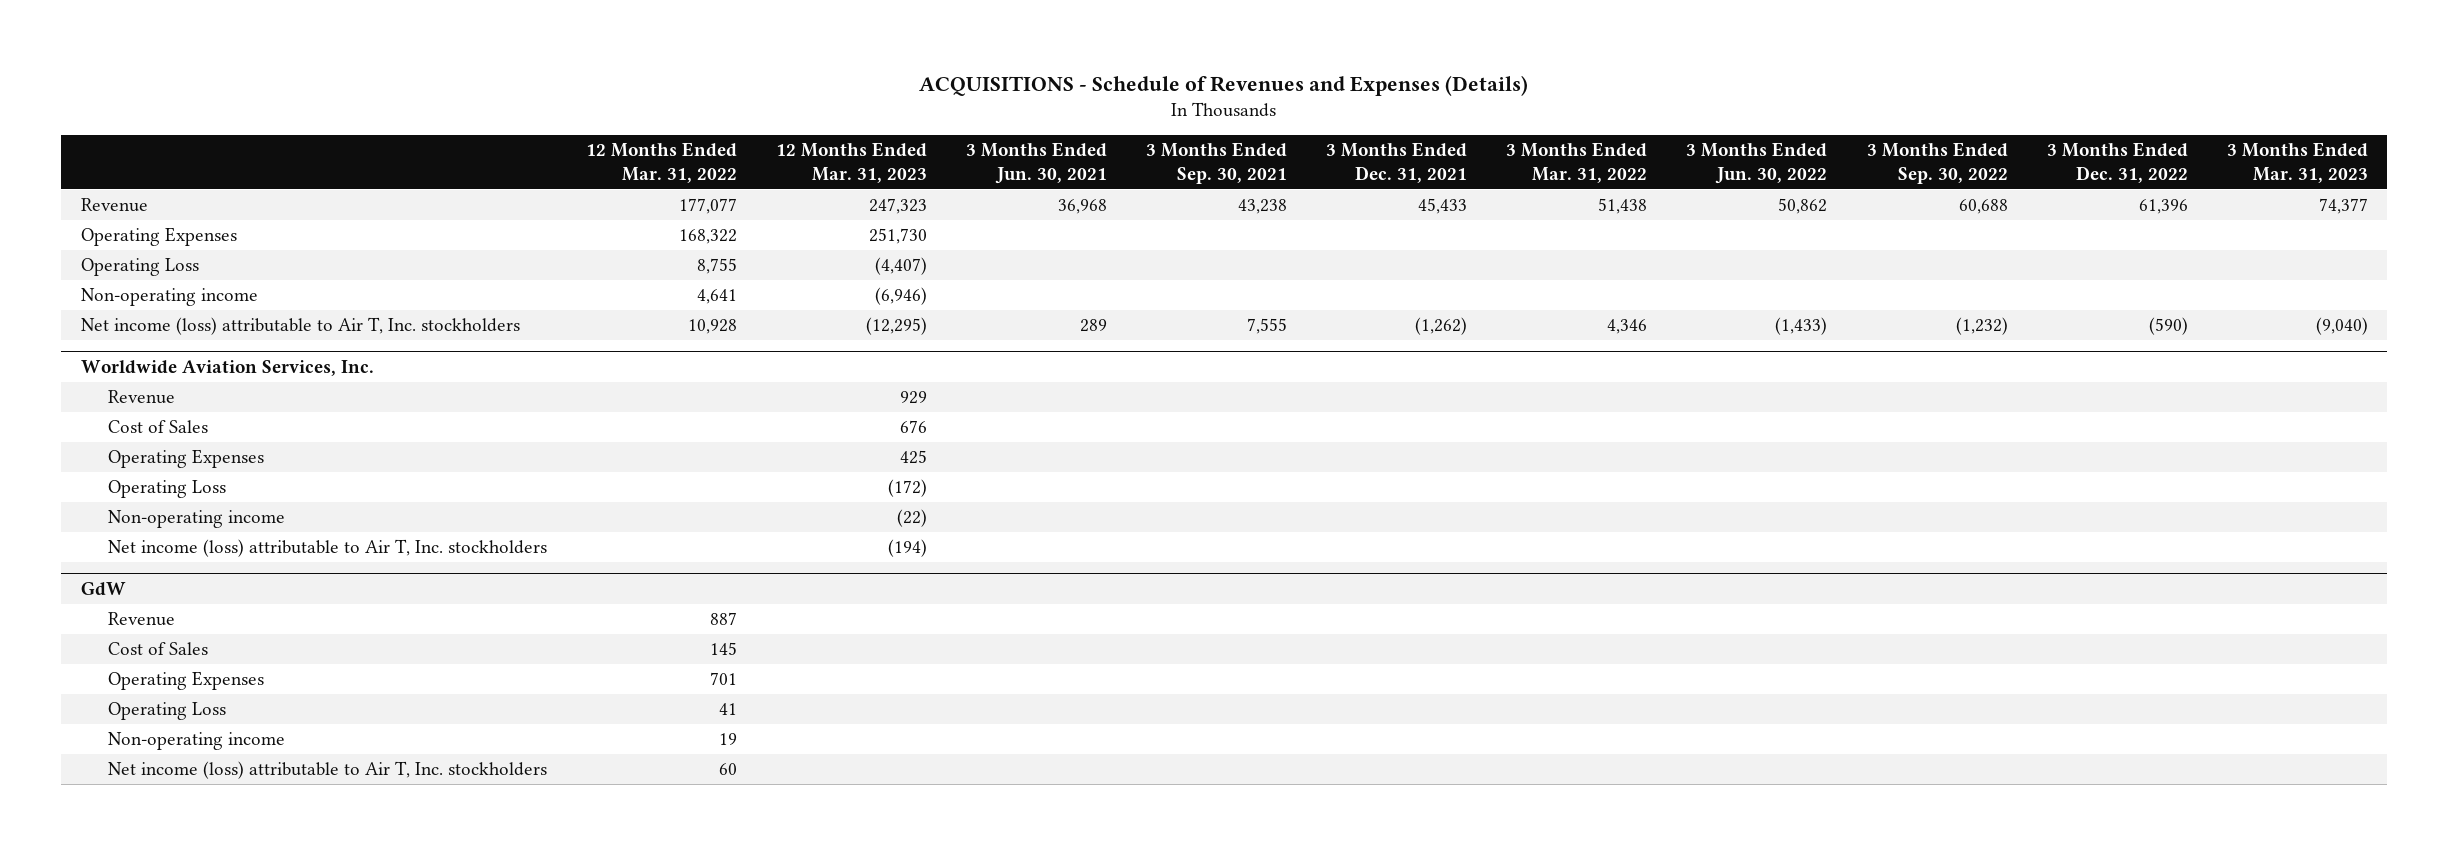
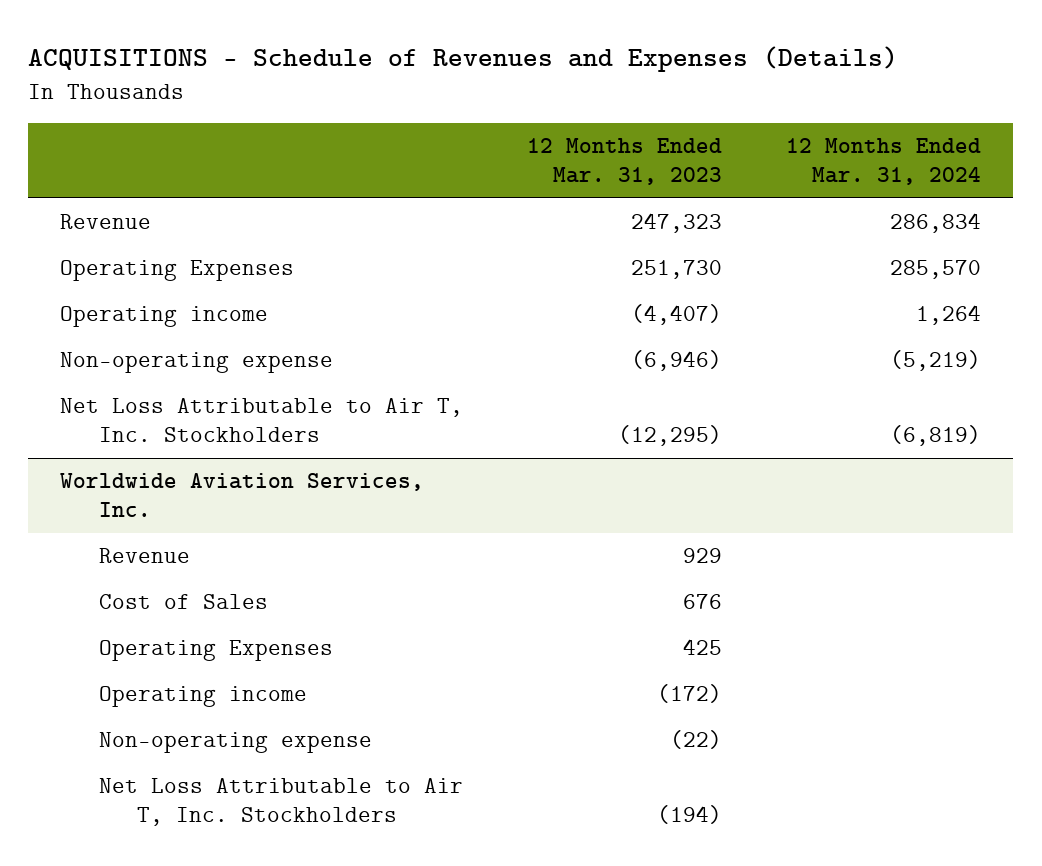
- | 12 Months Ended Mar. 31, 2022 | 12 Months Ended Mar. 31, 2023 | 3 Months Ended Jun. 30, 2021 | 3 Months Ended Sep. 30, 2021 | 3 Months Ended Dec. 31, 2021 | 3 Months Ended Mar. 31, 2022 | 3 Months Ended Jun. 30, 2022 | 3 Months Ended Sep. 30, 2022 | 3 Months Ended Dec. 31, 2022 | 3 Months Ended Mar. 31, 2023
+ | 12 Months Ended Mar. 31, 2023 | 12 Months Ended Mar. 31, 2024
- Operating Loss | 8,755 | (4,407) | | | | | | | |
- Non-operating income | 4,641 | (6,946) | | | | | | | |
- Net income (loss) attributable to Air T, Inc. stockholders | 10,928 | (12,295) | 289 | 7,555 | (1,262) | 4,346 | (1,433) | (1,232) | (590) | (9,040)
+ Operating income | (4,407) | 1,264
+ Non-operating expense | (6,946) | (5,219)
+ Net Loss Attributable to Air T, Inc. Stockholders | (12,295) | (6,819)
@ Worldwide Aviation Services, Inc.
- Operating Loss | | (172) | | | | | | | |
- Non-operating income | | (22) | | | | | | | |
- Net income (loss) attributable to Air T, Inc. stockholders | | (194) | | | | | | | |
- GdW
- Revenue | 887 | | | | | | | | |
- Cost of Sales | 145 | | | | | | | | |
- Operating Expenses | 701 | | | | | | | | |
- Operating Loss | 41 | | | | | | | | |
- Non-operating income | 19 | | | | | | | | |
- Net income (loss) attributable to Air T, Inc. stockholders | 60 | | | | | | | | |
@ Worldwide Aviation Services, Inc.
+ Operating income | (172) |
+ Non-operating expense | (22) |
+ Net Loss Attributable to Air T, Inc. Stockholders | (194) |

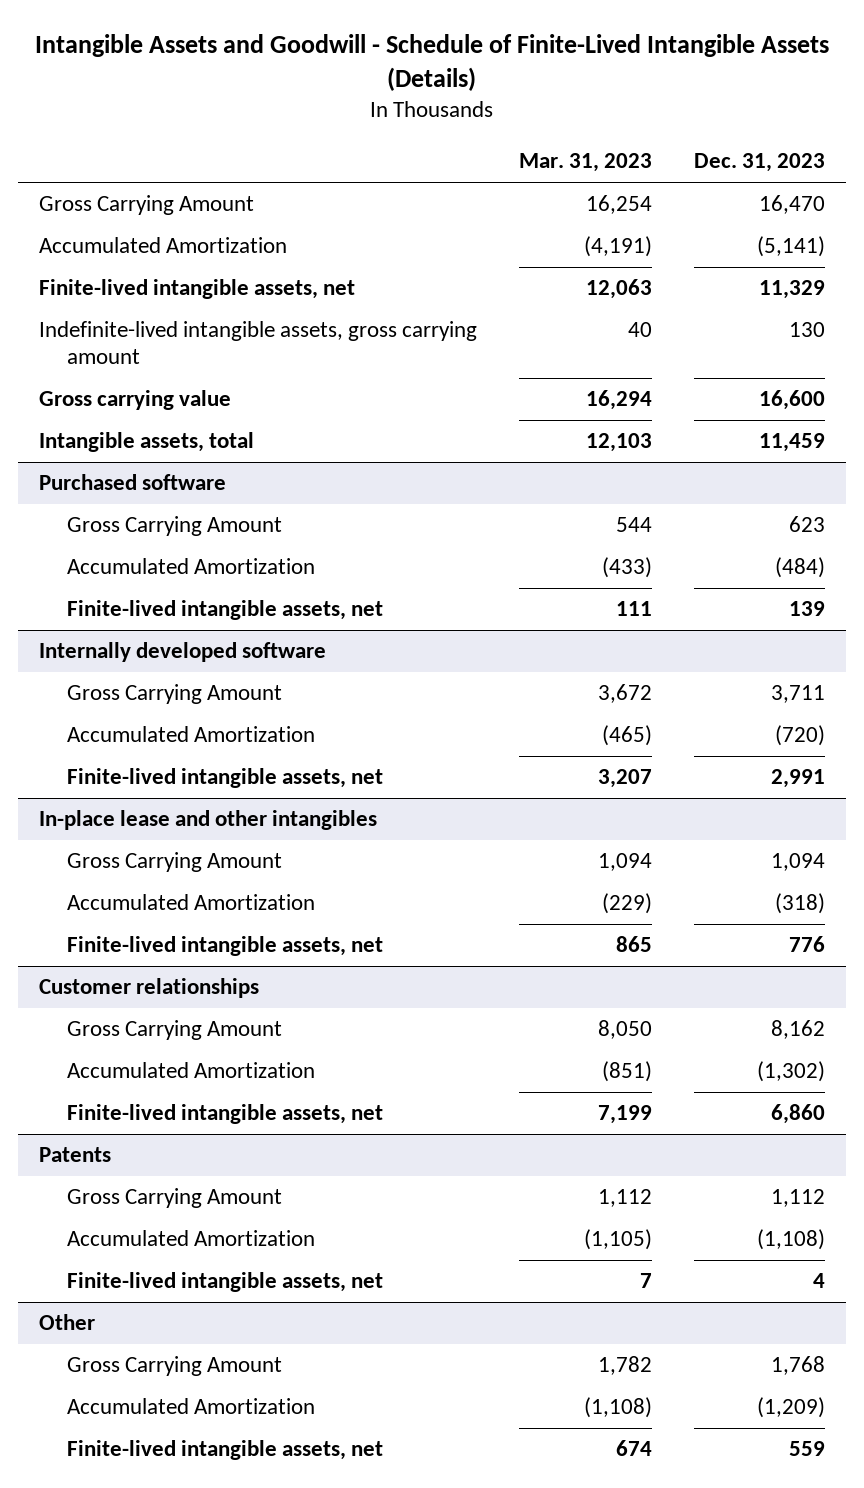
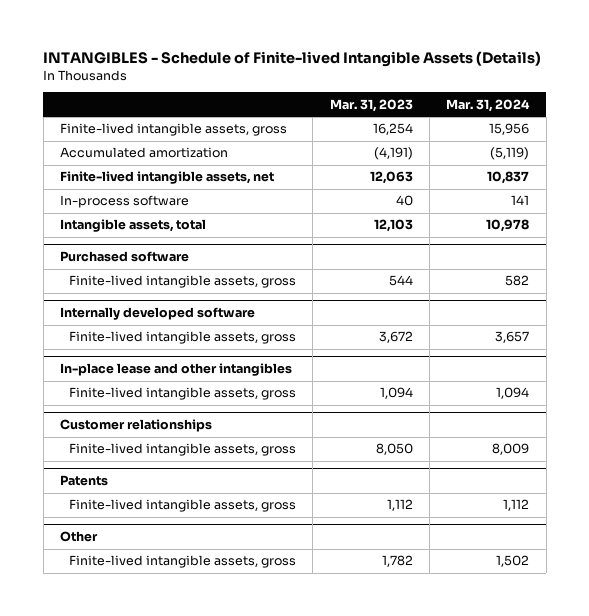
- Intangible Assets and Goodwill - Schedule of Finite-Lived Intangible Assets (Details)
+ INTANGIBLES - Schedule of Finite-lived Intangible Assets (Details)
- | Mar. 31, 2023 | Dec. 31, 2023
+ | Mar. 31, 2023 | Mar. 31, 2024
- Gross Carrying Amount | 16,254 | 16,470
- Accumulated Amortization | (4,191) | (5,141)
+ Finite-lived intangible assets, gross | 16,254 | 15,956
+ Accumulated amortization | (4,191) | (5,119)
- Indefinite-lived intangible assets, gross carrying amount | 40 | 130
- Gross carrying value | 16,294 | 16,600
+ In-process software | 40 | 141
@ Purchased software
- Gross Carrying Amount | 544 | 623
- Accumulated Amortization | (433) | (484)
- Finite-lived intangible assets, net | 111 | 139
+ Finite-lived intangible assets, gross | 544 | 582
@ Internally developed software
- Gross Carrying Amount | 3,672 | 3,711
- Accumulated Amortization | (465) | (720)
- Finite-lived intangible assets, net | 3,207 | 2,991
+ Finite-lived intangible assets, gross | 3,672 | 3,657
@ In-place lease and other intangibles
- Gross Carrying Amount | 1,094 | 1,094
- Accumulated Amortization | (229) | (318)
- Finite-lived intangible assets, net | 865 | 776
+ Finite-lived intangible assets, gross | 1,094 | 1,094
@ Customer relationships
- Gross Carrying Amount | 8,050 | 8,162
- Accumulated Amortization | (851) | (1,302)
- Finite-lived intangible assets, net | 7,199 | 6,860
+ Finite-lived intangible assets, gross | 8,050 | 8,009
@ Patents
- Gross Carrying Amount | 1,112 | 1,112
- Accumulated Amortization | (1,105) | (1,108)
- Finite-lived intangible assets, net | 7 | 4
+ Finite-lived intangible assets, gross | 1,112 | 1,112
@ Other
- Gross Carrying Amount | 1,782 | 1,768
- Accumulated Amortization | (1,108) | (1,209)
- Finite-lived intangible assets, net | 674 | 559
+ Finite-lived intangible assets, gross | 1,782 | 1,502

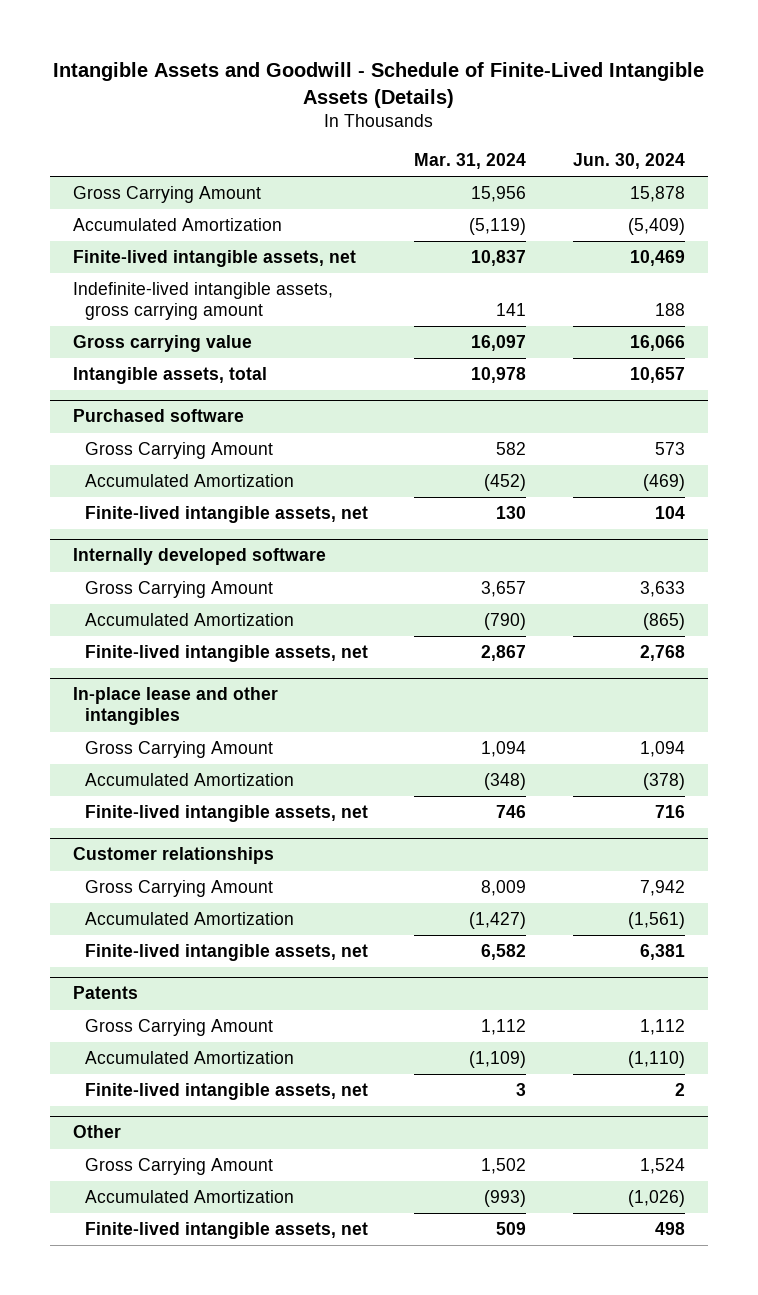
- INTANGIBLES - Schedule of Finite-lived Intangible Assets (Details)
+ Intangible Assets and Goodwill - Schedule of Finite-Lived Intangible Assets (Details)
- | Mar. 31, 2023 | Mar. 31, 2024
+ | Mar. 31, 2024 | Jun. 30, 2024
- Finite-lived intangible assets, gross | 16,254 | 15,956
- Accumulated amortization | (4,191) | (5,119)
+ Gross Carrying Amount | 15,956 | 15,878
+ Accumulated Amortization | (5,119) | (5,409)
- In-process software | 40 | 141
+ Indefinite-lived intangible assets, gross carrying amount | 141 | 188
+ Gross carrying value | 16,097 | 16,066
@ Purchased software
- Finite-lived intangible assets, gross | 544 | 582
+ Gross Carrying Amount | 582 | 573
+ Accumulated Amortization | (452) | (469)
+ Finite-lived intangible assets, net | 130 | 104
@ Internally developed software
- Finite-lived intangible assets, gross | 3,672 | 3,657
+ Gross Carrying Amount | 3,657 | 3,633
+ Accumulated Amortization | (790) | (865)
+ Finite-lived intangible assets, net | 2,867 | 2,768
@ In-place lease and other intangibles
- Finite-lived intangible assets, gross | 1,094 | 1,094
+ Gross Carrying Amount | 1,094 | 1,094
+ Accumulated Amortization | (348) | (378)
+ Finite-lived intangible assets, net | 746 | 716
@ Customer relationships
- Finite-lived intangible assets, gross | 8,050 | 8,009
+ Gross Carrying Amount | 8,009 | 7,942
+ Accumulated Amortization | (1,427) | (1,561)
+ Finite-lived intangible assets, net | 6,582 | 6,381
@ Patents
- Finite-lived intangible assets, gross | 1,112 | 1,112
+ Gross Carrying Amount | 1,112 | 1,112
+ Accumulated Amortization | (1,109) | (1,110)
+ Finite-lived intangible assets, net | 3 | 2
@ Other
- Finite-lived intangible assets, gross | 1,782 | 1,502
+ Gross Carrying Amount | 1,502 | 1,524
+ Accumulated Amortization | (993) | (1,026)
+ Finite-lived intangible assets, net | 509 | 498

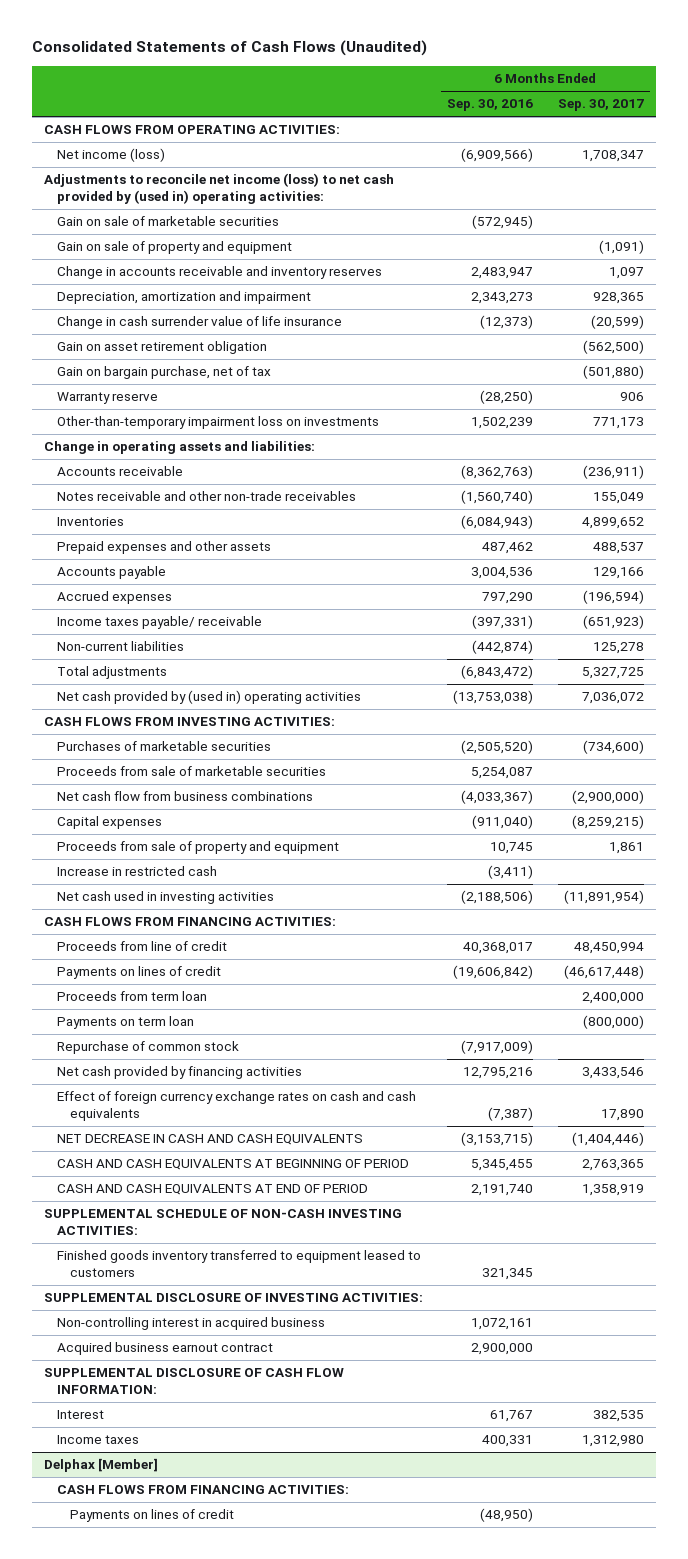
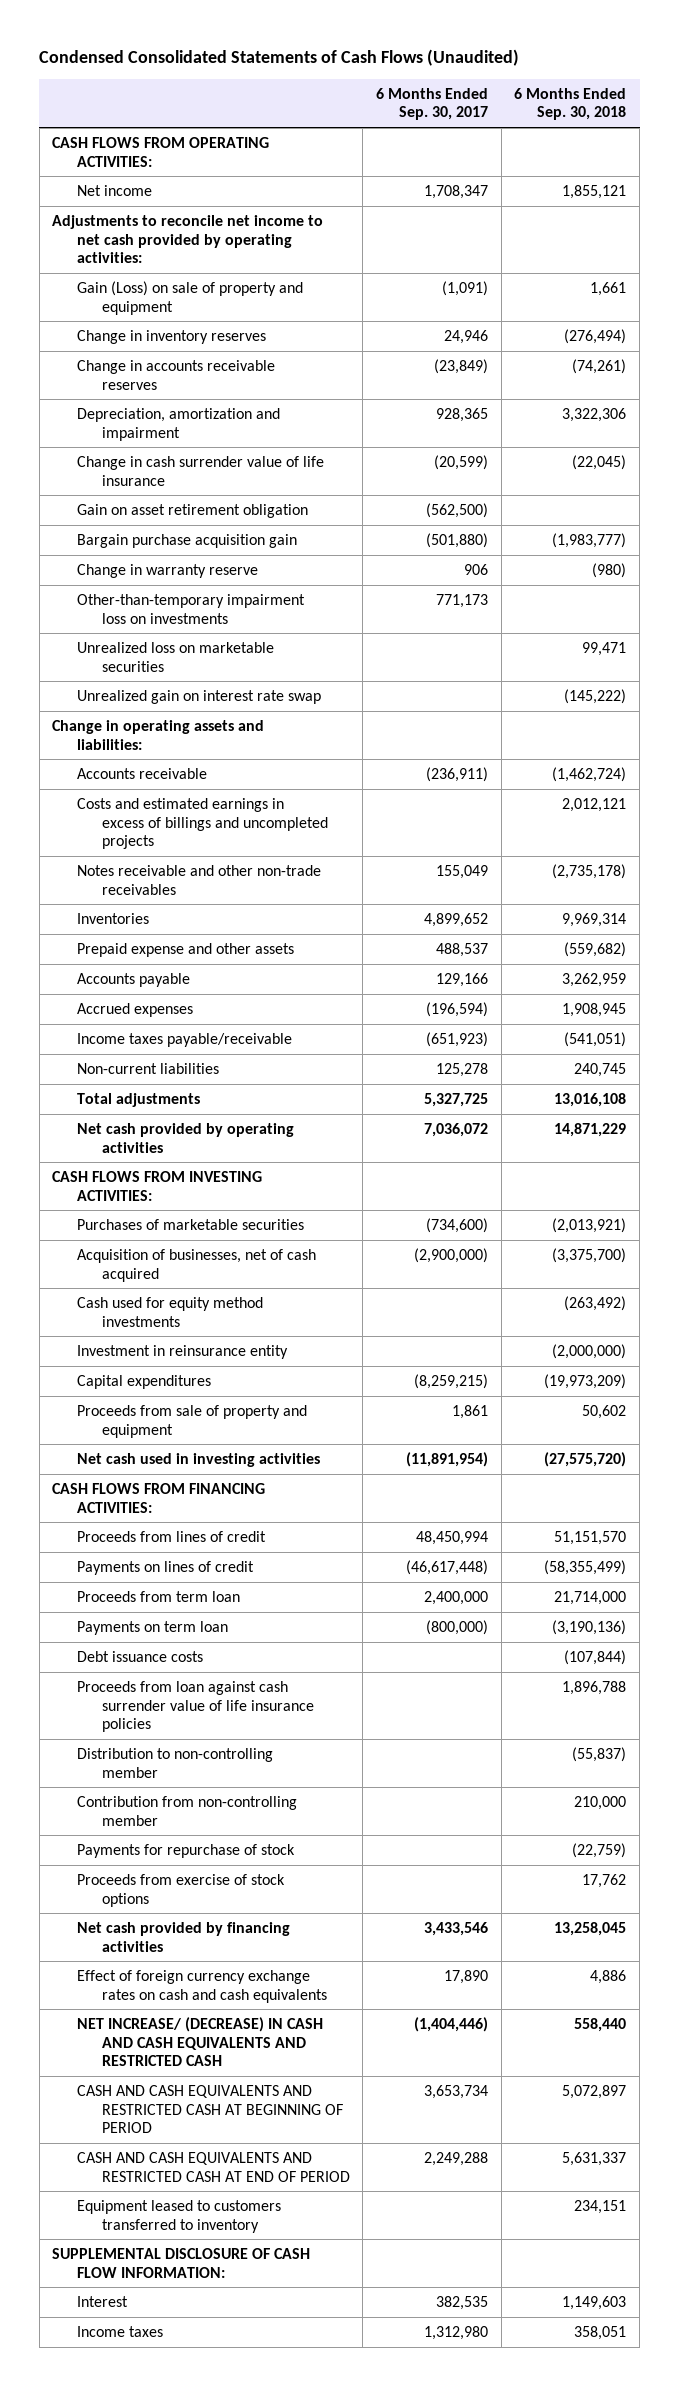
- Consolidated Statements of Cash Flows (Unaudited)
+ Condensed Consolidated Statements of Cash Flows (Unaudited)
- | 6 Months Ended Sep. 30, 2016 | 6 Months Ended Sep. 30, 2017
+ | 6 Months Ended Sep. 30, 2017 | 6 Months Ended Sep. 30, 2018
- Net income (loss) | (6,909,566) | 1,708,347
- Adjustments to reconcile net income (loss) to net cash provided by (used in) operating activities:
- Gain on sale of marketable securities | (572,945) |
- Gain on sale of property and equipment | | (1,091)
- Change in accounts receivable and inventory reserves | 2,483,947 | 1,097
+ Net income | 1,708,347 | 1,855,121
+ Adjustments to reconcile net income to net cash provided by operating activities:
+ Gain (Loss) on sale of property and equipment | (1,091) | 1,661
+ Change in inventory reserves | 24,946 | (276,494)
+ Change in accounts receivable reserves | (23,849) | (74,261)
- Gain on bargain purchase, net of tax | | (501,880)
- Warranty reserve | (28,250) | 906
+ Bargain purchase acquisition gain | (501,880) | (1,983,777)
+ Change in warranty reserve | 906 | (980)
+ Unrealized loss on marketable securities | | 99,471
+ Unrealized gain on interest rate swap | | (145,222)
+ Costs and estimated earnings in excess of billings and uncompleted projects | | 2,012,121
- Prepaid expenses and other assets | 487,462 | 488,537
+ Prepaid expense and other assets | 488,537 | (559,682)
- Income taxes payable/ receivable | (397,331) | (651,923)
+ Income taxes payable/receivable | (651,923) | (541,051)
- Net cash provided by (used in) operating activities | (13,753,038) | 7,036,072
+ Net cash provided by operating activities | 7,036,072 | 14,871,229
- Proceeds from sale of marketable securities | 5,254,087 |
- Net cash flow from business combinations | (4,033,367) | (2,900,000)
- Capital expenses | (911,040) | (8,259,215)
+ Acquisition of businesses, net of cash acquired | (2,900,000) | (3,375,700)
+ Cash used for equity method investments | | (263,492)
+ Investment in reinsurance entity | | (2,000,000)
+ Capital expenditures | (8,259,215) | (19,973,209)
- Increase in restricted cash | (3,411) |
- Proceeds from line of credit | 40,368,017 | 48,450,994
+ Proceeds from lines of credit | 48,450,994 | 51,151,570
- Repurchase of common stock | (7,917,009) |
+ Debt issuance costs | | (107,844)
+ Proceeds from loan against cash surrender value of life insurance policies | | 1,896,788
+ Distribution to non-controlling member | | (55,837)
+ Contribution from non-controlling member | | 210,000
+ Payments for repurchase of stock | | (22,759)
+ Proceeds from exercise of stock options | | 17,762
- NET DECREASE IN CASH AND CASH EQUIVALENTS | (3,153,715) | (1,404,446)
- CASH AND CASH EQUIVALENTS AT BEGINNING OF PERIOD | 5,345,455 | 2,763,365
- CASH AND CASH EQUIVALENTS AT END OF PERIOD | 2,191,740 | 1,358,919
- SUPPLEMENTAL SCHEDULE OF NON-CASH INVESTING ACTIVITIES:
- Finished goods inventory transferred to equipment leased to customers | 321,345 |
- SUPPLEMENTAL DISCLOSURE OF INVESTING ACTIVITIES:
- Non-controlling interest in acquired business | 1,072,161 |
- Acquired business earnout contract | 2,900,000 |
+ NET INCREASE/ (DECREASE) IN CASH AND CASH EQUIVALENTS AND RESTRICTED CASH | (1,404,446) | 558,440
+ CASH AND CASH EQUIVALENTS AND RESTRICTED CASH AT BEGINNING OF PERIOD | 3,653,734 | 5,072,897
+ CASH AND CASH EQUIVALENTS AND RESTRICTED CASH AT END OF PERIOD | 2,249,288 | 5,631,337
+ Equipment leased to customers transferred to inventory | | 234,151
- Delphax [Member]
- CASH FLOWS FROM FINANCING ACTIVITIES:
- Payments on lines of credit | (48,950) |

